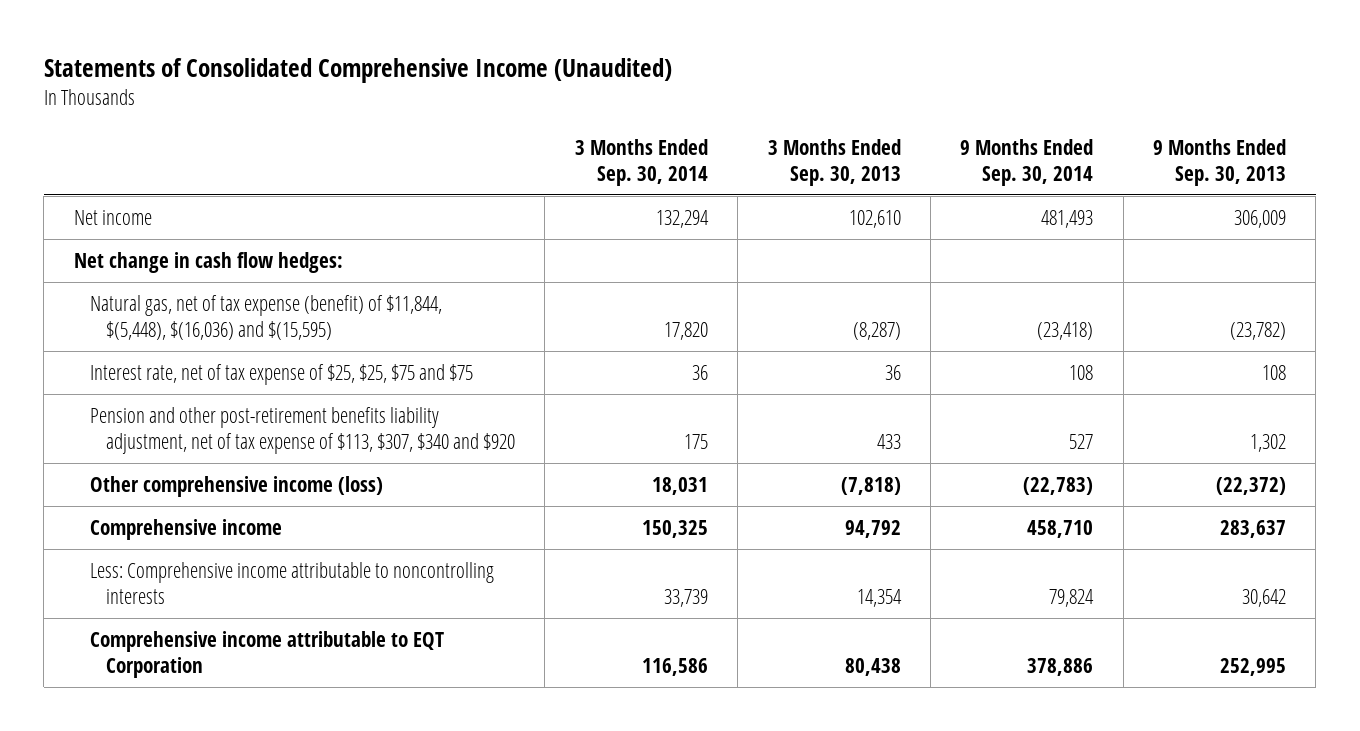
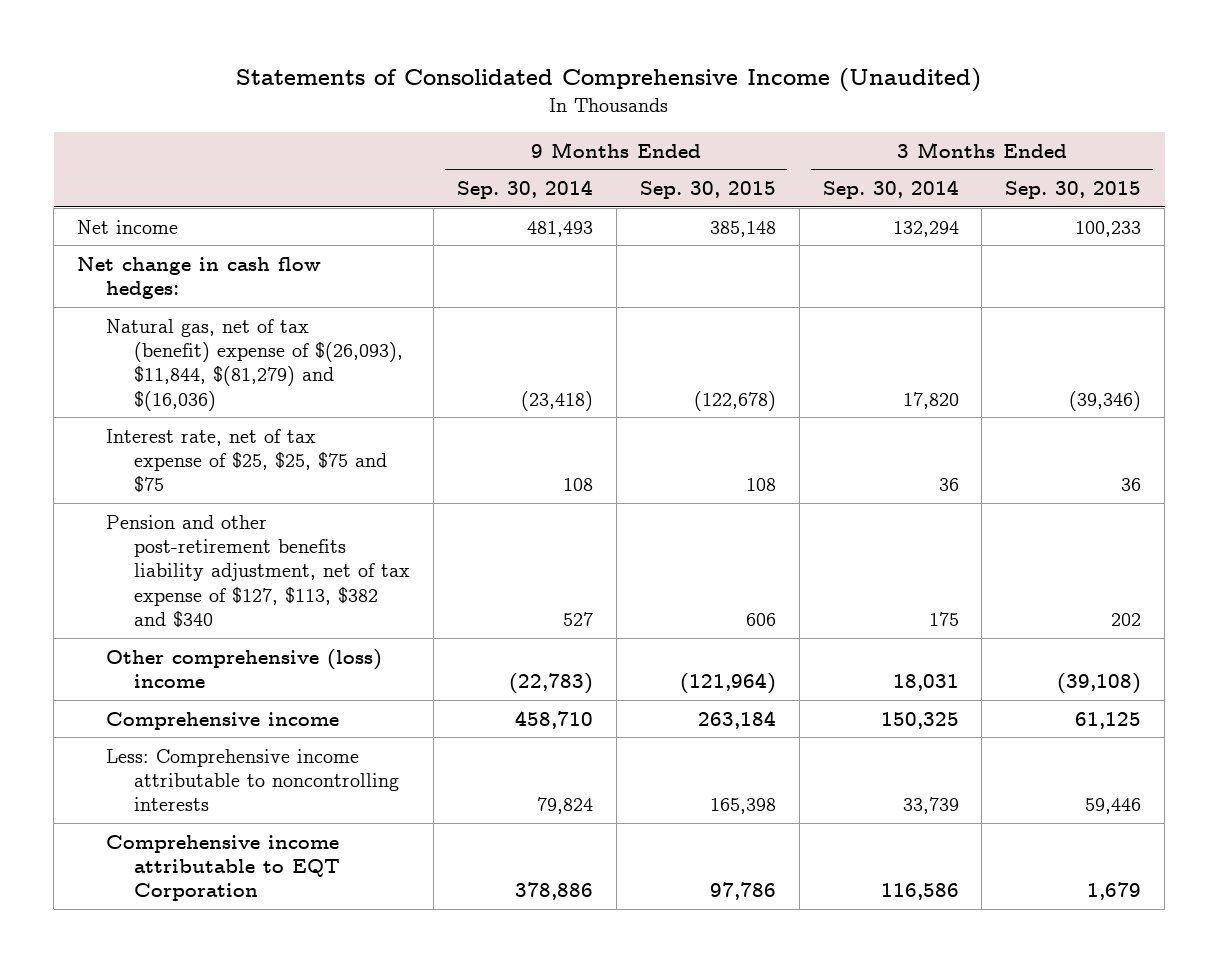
- | 3 Months Ended Sep. 30, 2014 | 3 Months Ended Sep. 30, 2013 | 9 Months Ended Sep. 30, 2014 | 9 Months Ended Sep. 30, 2013
+ | 9 Months Ended Sep. 30, 2014 | 9 Months Ended Sep. 30, 2015 | 3 Months Ended Sep. 30, 2014 | 3 Months Ended Sep. 30, 2015
- Natural gas, net of tax expense (benefit) of $11,844, $(5,448), $(16,036) and $(15,595) | 17,820 | (8,287) | (23,418) | (23,782)
+ Natural gas, net of tax (benefit) expense of $(26,093), $11,844, $(81,279) and $(16,036) | (23,418) | (122,678) | 17,820 | (39,346)
- Pension and other post-retirement benefits liability adjustment, net of tax expense of $113, $307, $340 and $920 | 175 | 433 | 527 | 1,302
- Other comprehensive income (loss) | 18,031 | (7,818) | (22,783) | (22,372)
+ Pension and other post-retirement benefits liability adjustment, net of tax expense of $127, $113, $382 and $340 | 527 | 606 | 175 | 202
+ Other comprehensive (loss) income | (22,783) | (121,964) | 18,031 | (39,108)

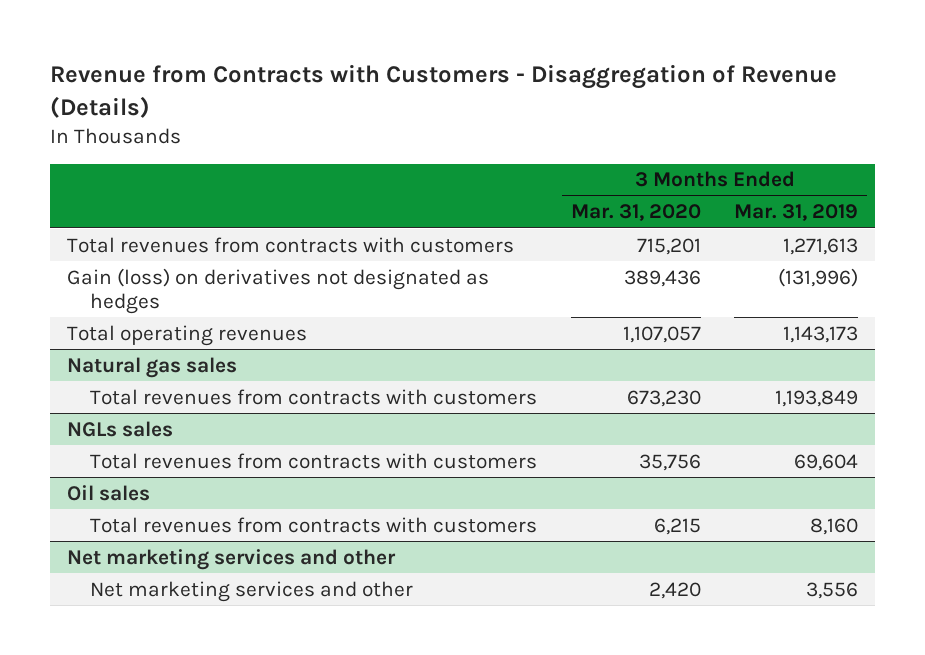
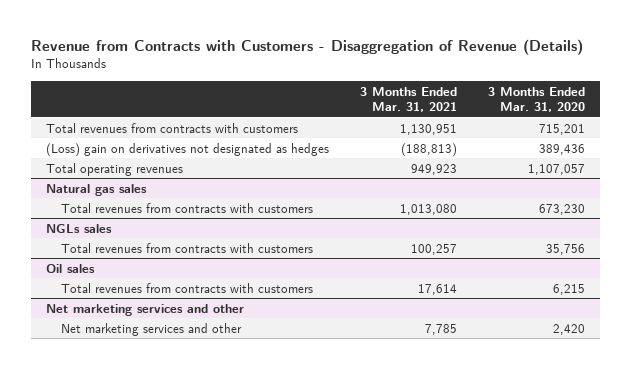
- | 3 Months Ended Mar. 31, 2020 | 3 Months Ended Mar. 31, 2019
+ | 3 Months Ended Mar. 31, 2021 | 3 Months Ended Mar. 31, 2020
- Gain (loss) on derivatives not designated as hedges | 389,436 | (131,996)
+ (Loss) gain on derivatives not designated as hedges | (188,813) | 389,436

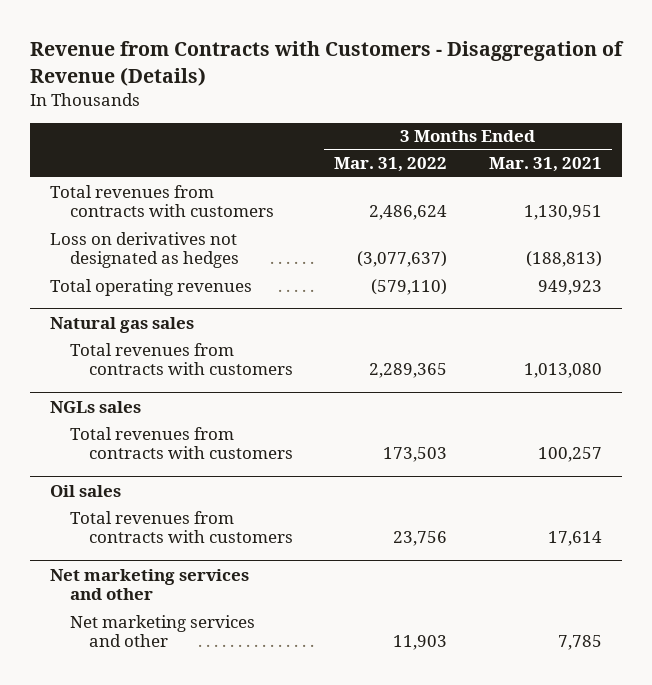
- | 3 Months Ended Mar. 31, 2021 | 3 Months Ended Mar. 31, 2020
+ | 3 Months Ended Mar. 31, 2022 | 3 Months Ended Mar. 31, 2021
- (Loss) gain on derivatives not designated as hedges | (188,813) | 389,436
+ Loss on derivatives not designated as hedges | (3,077,637) | (188,813)

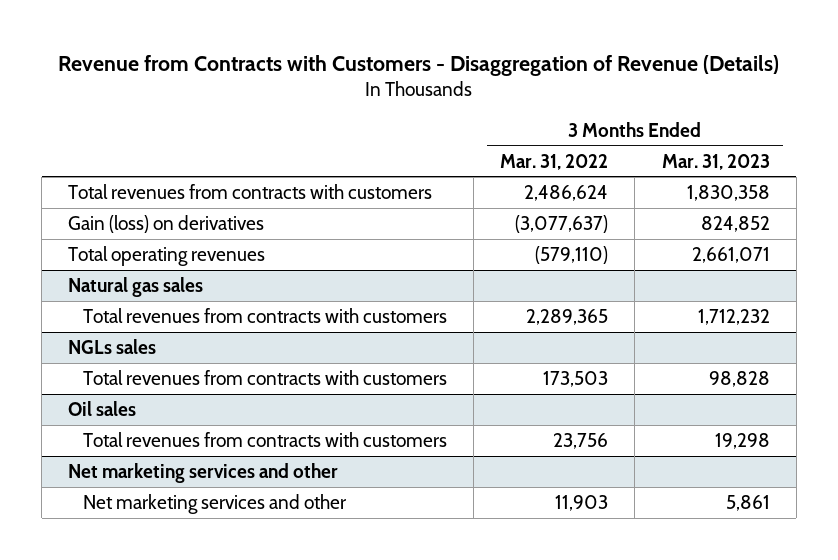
- | 3 Months Ended Mar. 31, 2022 | 3 Months Ended Mar. 31, 2021
+ | 3 Months Ended Mar. 31, 2022 | 3 Months Ended Mar. 31, 2023
- Loss on derivatives not designated as hedges | (3,077,637) | (188,813)
+ Gain (loss) on derivatives | (3,077,637) | 824,852

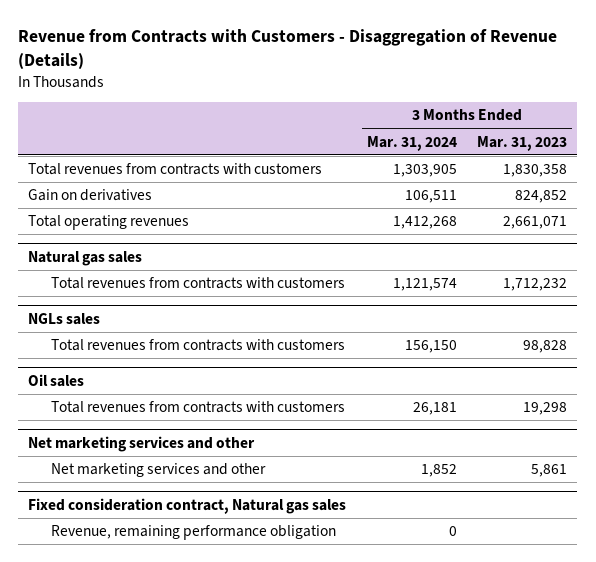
- | 3 Months Ended Mar. 31, 2022 | 3 Months Ended Mar. 31, 2023
+ | 3 Months Ended Mar. 31, 2024 | 3 Months Ended Mar. 31, 2023
- Gain (loss) on derivatives | (3,077,637) | 824,852
+ Gain on derivatives | 106,511 | 824,852
+ Fixed consideration contract, Natural gas sales
+ Revenue, remaining performance obligation | 0 |

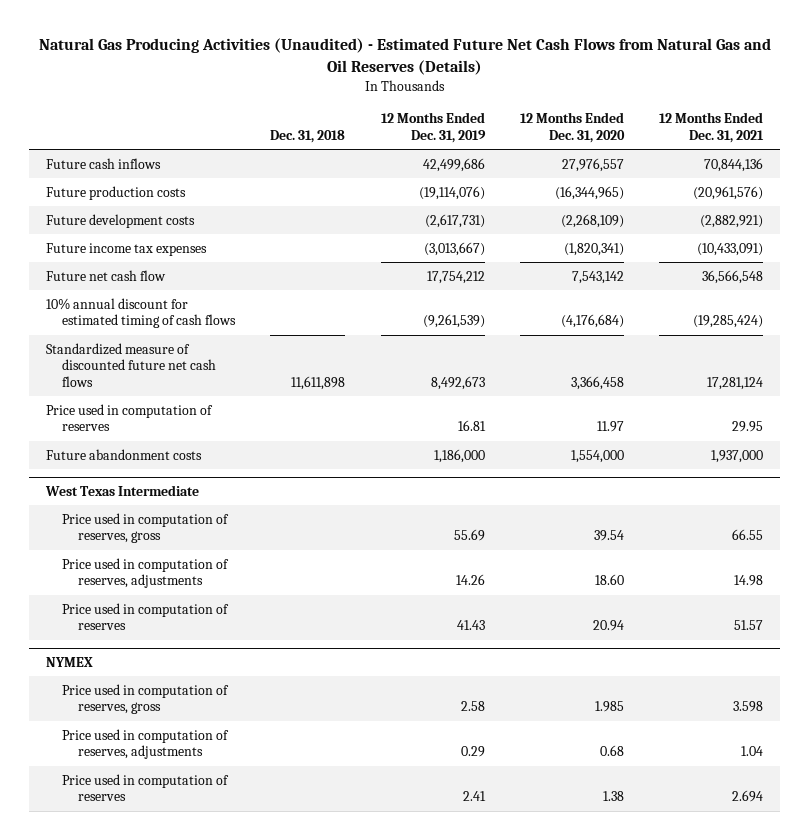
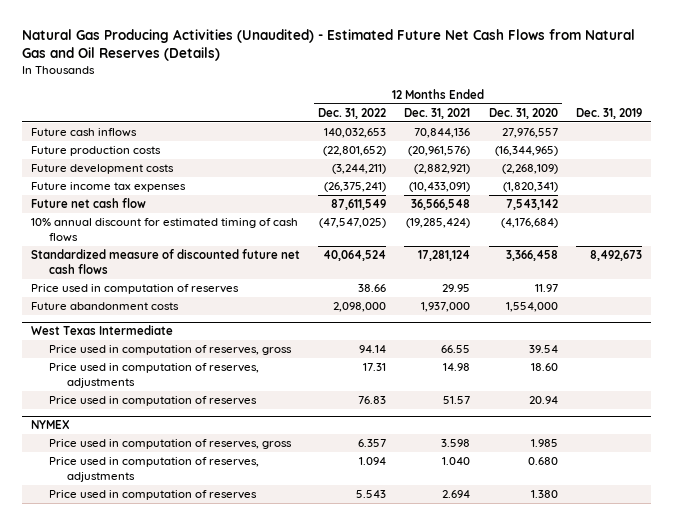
- | Dec. 31, 2018 | 12 Months Ended Dec. 31, 2019 | 12 Months Ended Dec. 31, 2020 | 12 Months Ended Dec. 31, 2021
+ | 12 Months Ended Dec. 31, 2022 | 12 Months Ended Dec. 31, 2021 | 12 Months Ended Dec. 31, 2020 | Dec. 31, 2019
@ NYMEX
- Price used in computation of reserves, adjustments | | 0.29 | 0.68 | 1.04
- Price used in computation of reserves | | 2.41 | 1.38 | 2.694
+ Price used in computation of reserves, adjustments | 1.094 | 1.040 | 0.680 |
+ Price used in computation of reserves | 5.543 | 2.694 | 1.380 |

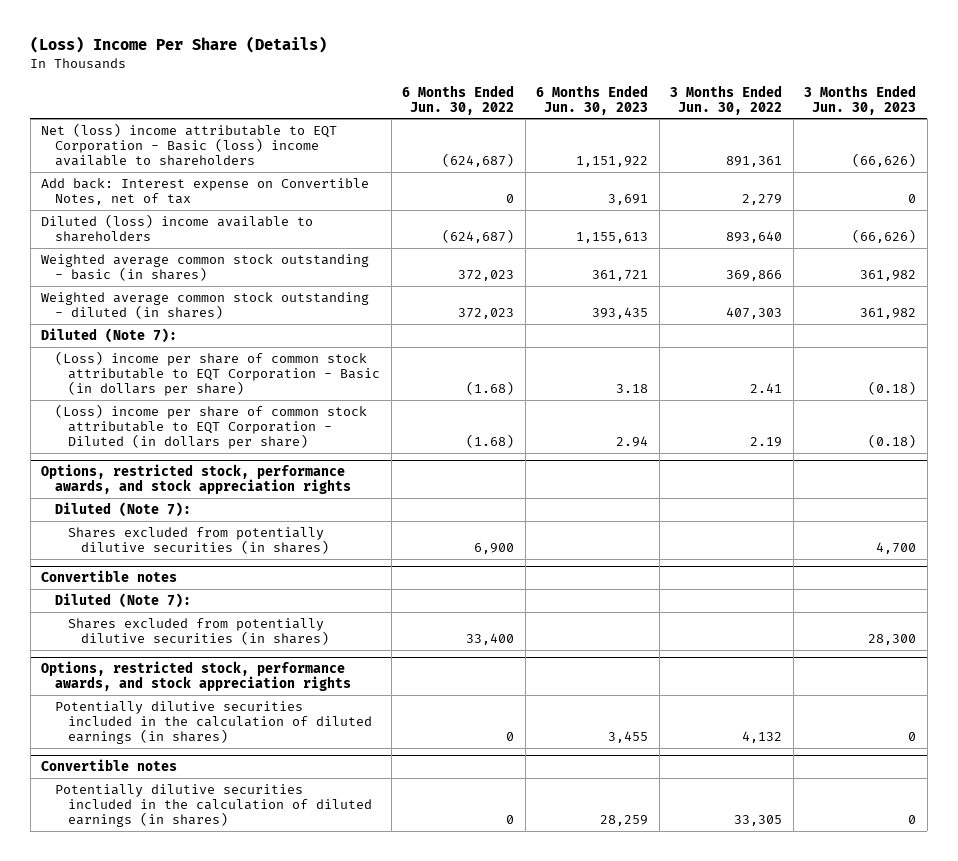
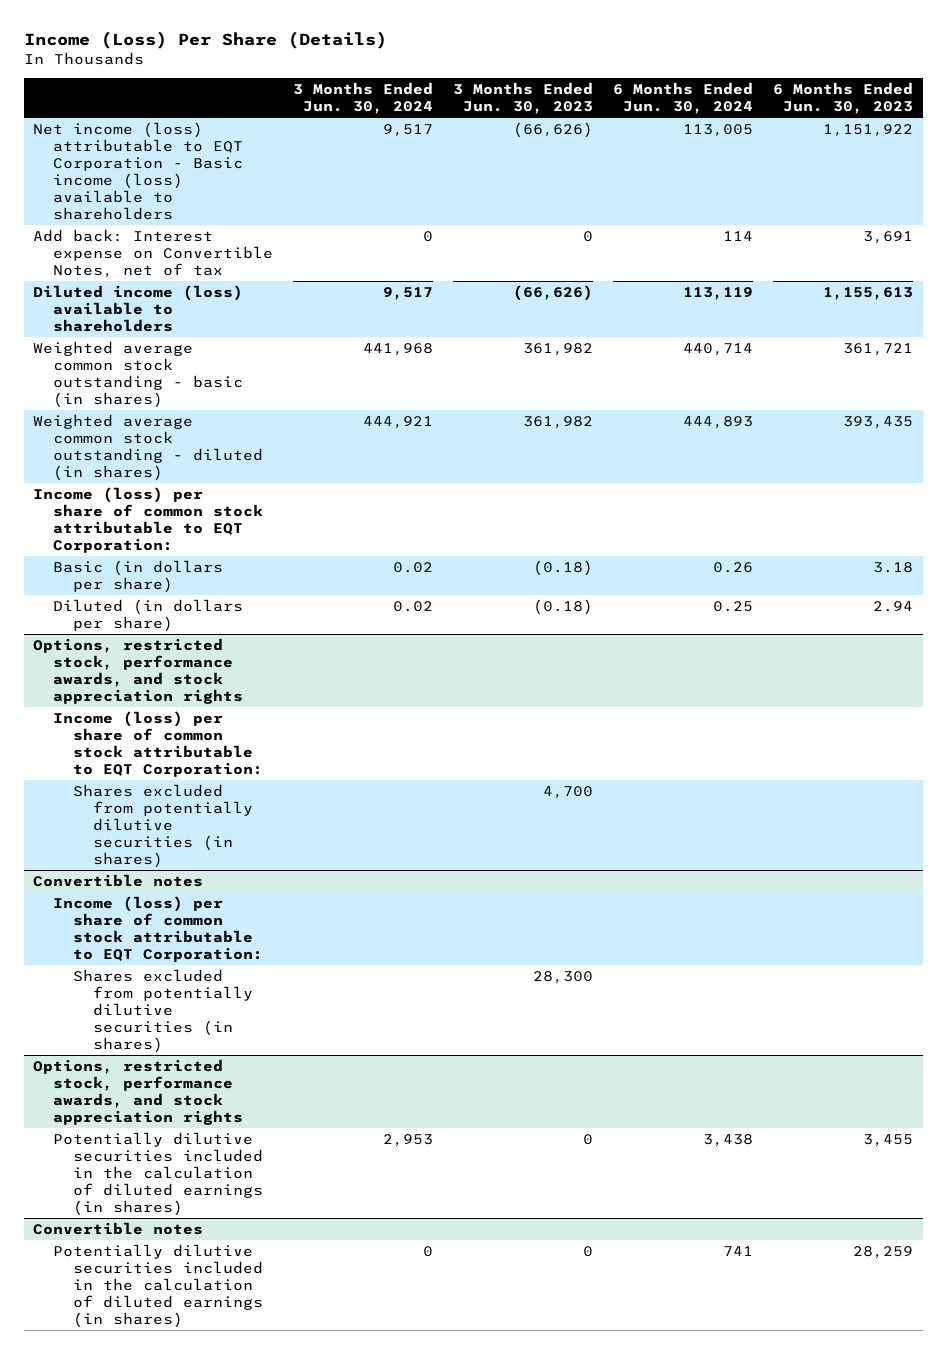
- (Loss) Income Per Share (Details)
+ Income (Loss) Per Share (Details)
- | 6 Months Ended Jun. 30, 2022 | 6 Months Ended Jun. 30, 2023 | 3 Months Ended Jun. 30, 2022 | 3 Months Ended Jun. 30, 2023
+ | 3 Months Ended Jun. 30, 2024 | 3 Months Ended Jun. 30, 2023 | 6 Months Ended Jun. 30, 2024 | 6 Months Ended Jun. 30, 2023
- Net (loss) income attributable to EQT Corporation - Basic (loss) income available to shareholders | (624,687) | 1,151,922 | 891,361 | (66,626)
+ Net income (loss) attributable to EQT Corporation - Basic income (loss) available to shareholders | 9,517 | (66,626) | 113,005 | 1,151,922
- Diluted (loss) income available to shareholders | (624,687) | 1,155,613 | 893,640 | (66,626)
+ Diluted income (loss) available to shareholders | 9,517 | (66,626) | 113,119 | 1,155,613
- Diluted (Note 7):
- (Loss) income per share of common stock attributable to EQT Corporation - Basic (in dollars per share) | (1.68) | 3.18 | 2.41 | (0.18)
- (Loss) income per share of common stock attributable to EQT Corporation - Diluted (in dollars per share) | (1.68) | 2.94 | 2.19 | (0.18)
+ Income (loss) per share of common stock attributable to EQT Corporation:
+ Basic (in dollars per share) | 0.02 | (0.18) | 0.26 | 3.18
+ Diluted (in dollars per share) | 0.02 | (0.18) | 0.25 | 2.94
@ Options, restricted stock, performance awards, and stock appreciation rights
- Diluted (Note 7):
+ Income (loss) per share of common stock attributable to EQT Corporation:
@ Convertible notes
- Diluted (Note 7):
+ Income (loss) per share of common stock attributable to EQT Corporation:

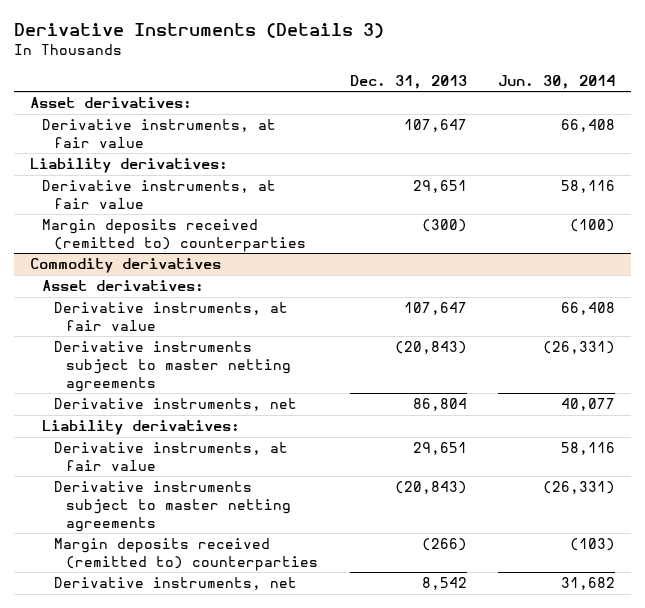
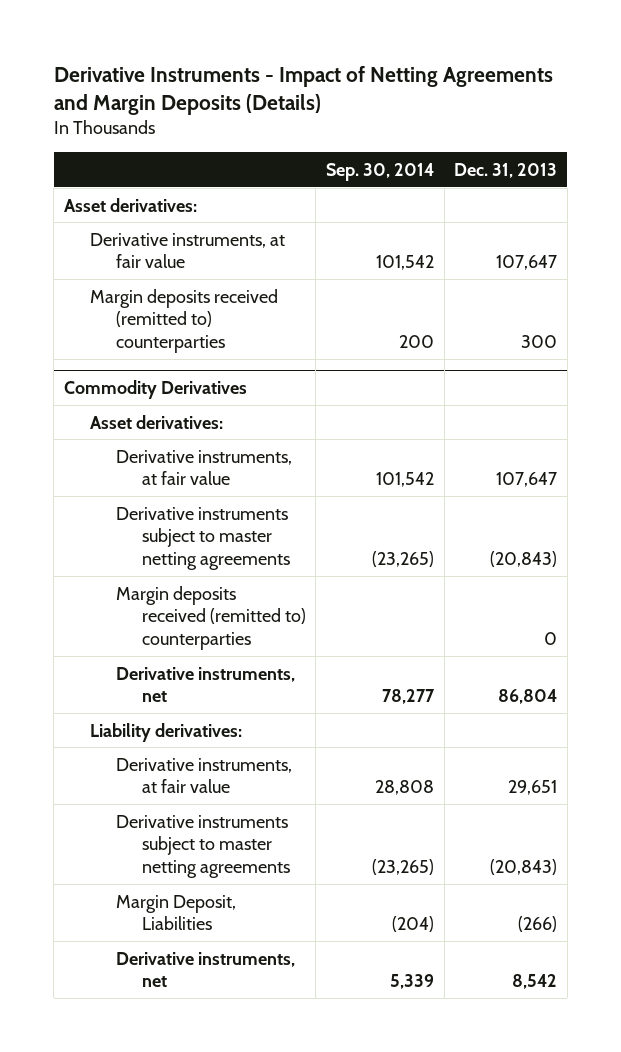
- Derivative Instruments (Details 3)
+ Derivative Instruments - Impact of Netting Agreements and Margin Deposits (Details)
- | Dec. 31, 2013 | Jun. 30, 2014
+ | Sep. 30, 2014 | Dec. 31, 2013
- Liability derivatives:
- Derivative instruments, at fair value | 29,651 | 58,116
- Margin deposits received (remitted to) counterparties | (300) | (100)
- Commodity derivatives
+ Margin deposits received (remitted to) counterparties | 200 | 300
+ Commodity Derivatives
+ Margin deposits received (remitted to) counterparties | | 0
- Margin deposits received (remitted to) counterparties | (266) | (103)
+ Margin Deposit, Liabilities | (204) | (266)

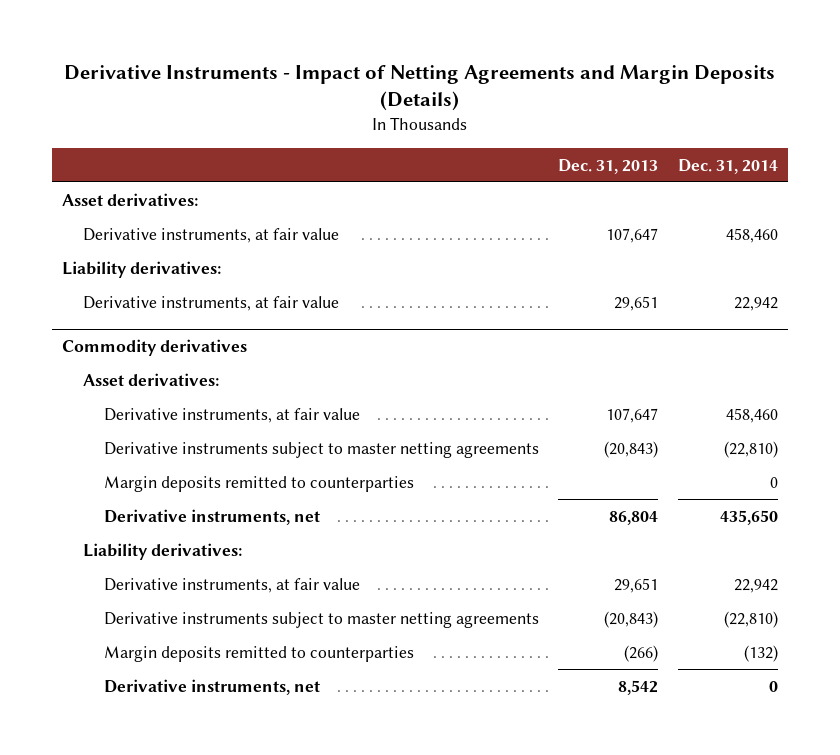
- | Sep. 30, 2014 | Dec. 31, 2013
+ | Dec. 31, 2013 | Dec. 31, 2014
- Margin deposits received (remitted to) counterparties | 200 | 300
- Commodity Derivatives
+ Liability derivatives:
+ Derivative instruments, at fair value | 29,651 | 22,942
+ Commodity derivatives
- Margin deposits received (remitted to) counterparties | | 0
+ Margin deposits remitted to counterparties | | 0
- Margin Deposit, Liabilities | (204) | (266)
+ Margin deposits remitted to counterparties | (266) | (132)

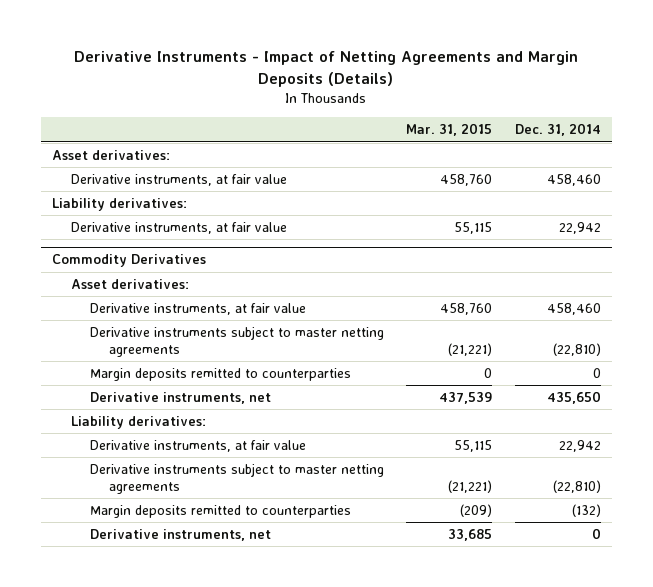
- | Dec. 31, 2013 | Dec. 31, 2014
+ | Mar. 31, 2015 | Dec. 31, 2014
- Commodity derivatives
+ Commodity Derivatives

